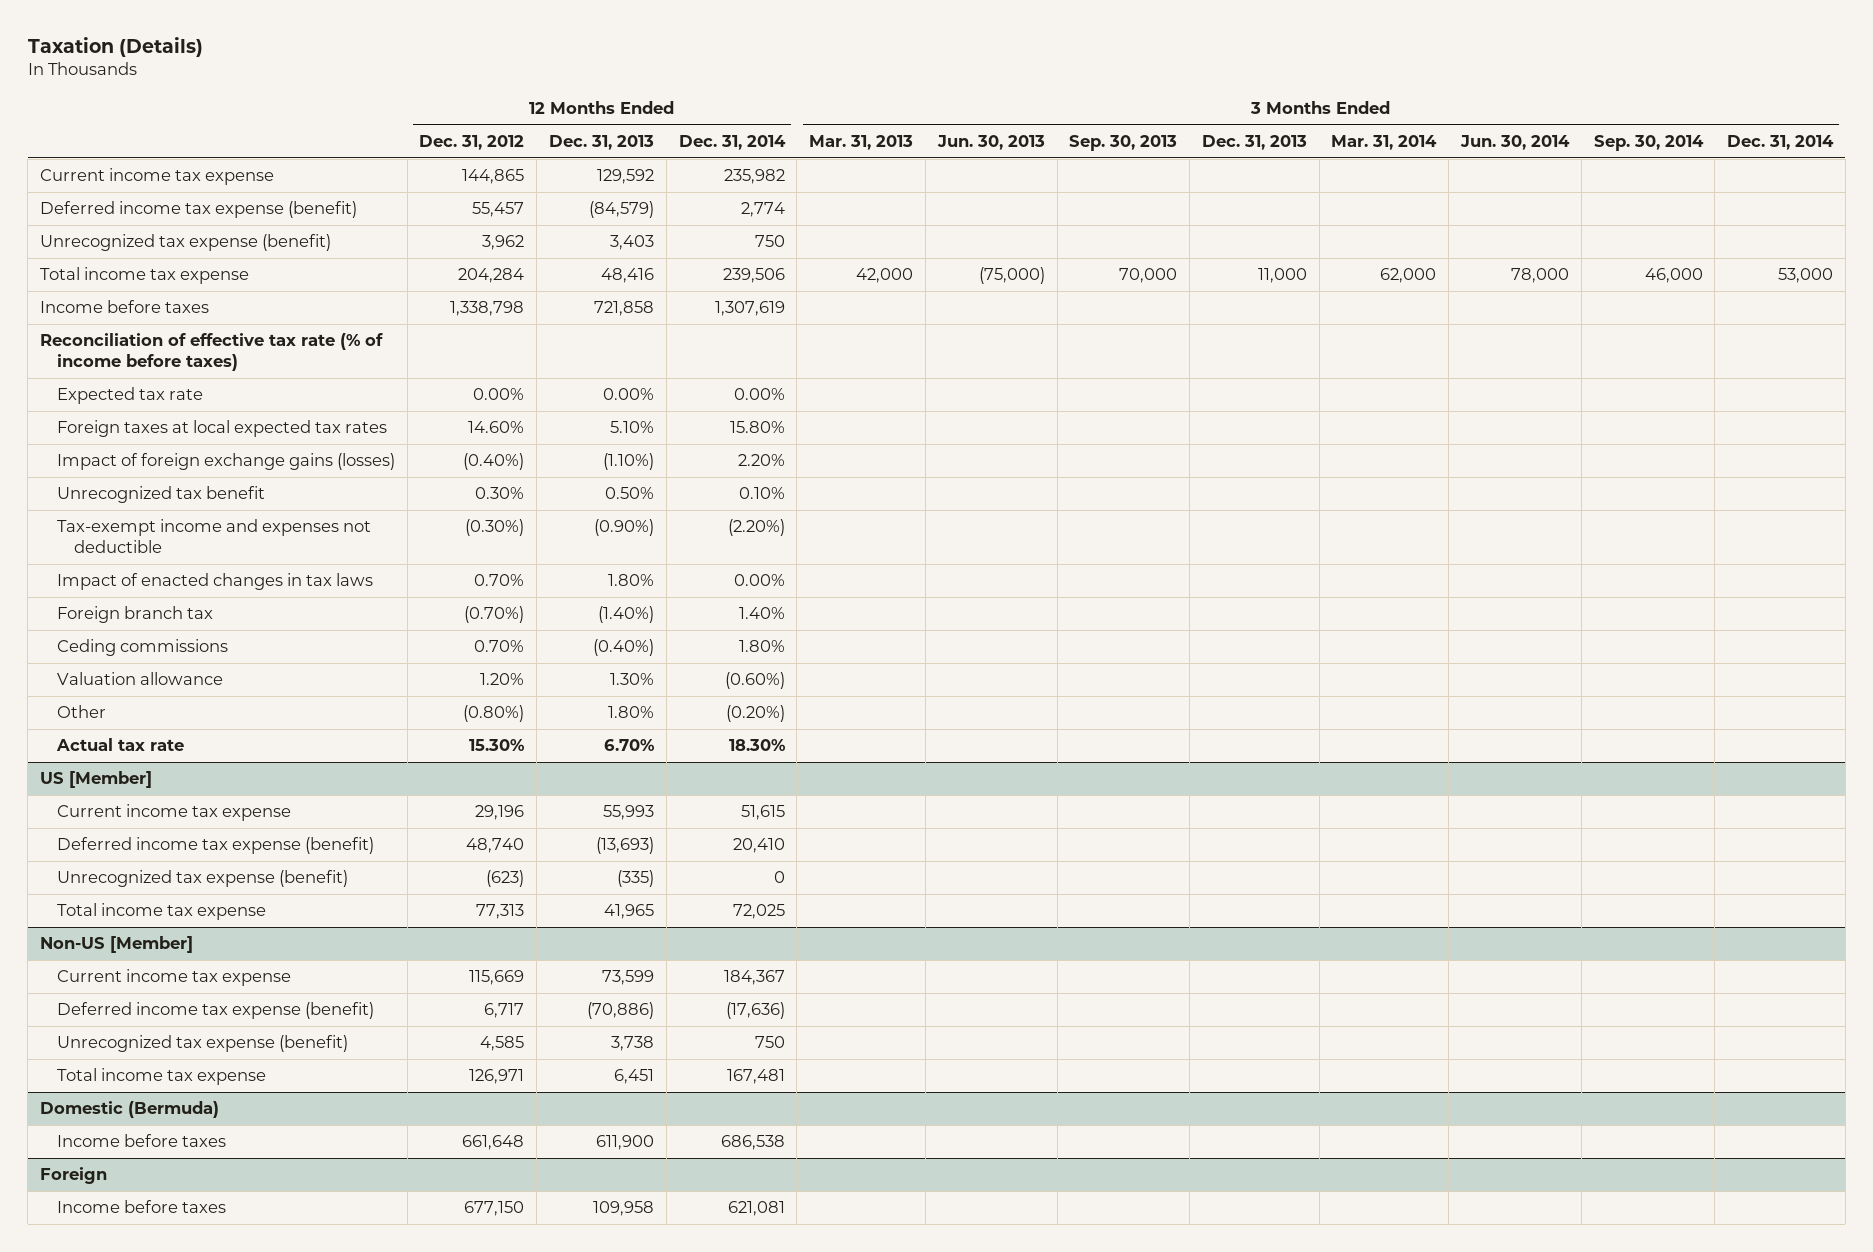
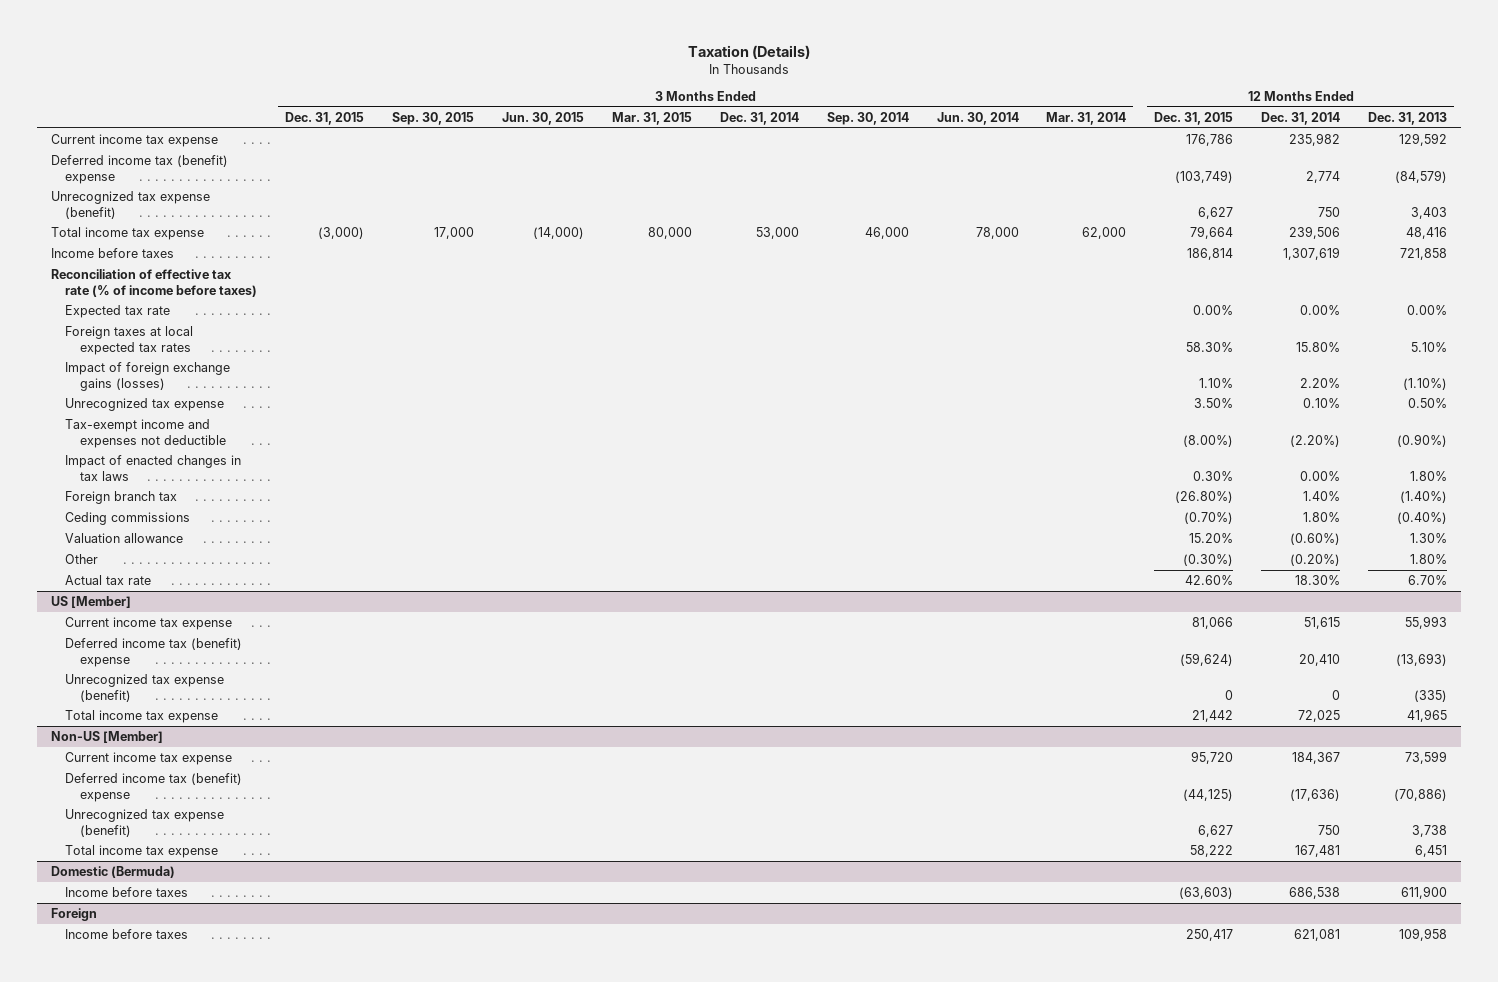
- | 12 Months Ended Dec. 31, 2012 | 12 Months Ended Dec. 31, 2013 | 12 Months Ended Dec. 31, 2014 | 3 Months Ended Mar. 31, 2013 | 3 Months Ended Jun. 30, 2013 | 3 Months Ended Sep. 30, 2013 | 3 Months Ended Dec. 31, 2013 | 3 Months Ended Mar. 31, 2014 | 3 Months Ended Jun. 30, 2014 | 3 Months Ended Sep. 30, 2014 | 3 Months Ended Dec. 31, 2014
+ | 3 Months Ended Dec. 31, 2015 | 3 Months Ended Sep. 30, 2015 | 3 Months Ended Jun. 30, 2015 | 3 Months Ended Mar. 31, 2015 | 3 Months Ended Dec. 31, 2014 | 3 Months Ended Sep. 30, 2014 | 3 Months Ended Jun. 30, 2014 | 3 Months Ended Mar. 31, 2014 | 12 Months Ended Dec. 31, 2015 | 12 Months Ended Dec. 31, 2014 | 12 Months Ended Dec. 31, 2013
- Deferred income tax expense (benefit) | 55,457 | (84,579) | 2,774 | | | | | | | |
+ Deferred income tax (benefit) expense | | | | | | | | | (103,749) | 2,774 | (84,579)
- Unrecognized tax benefit | 0.30% | 0.50% | 0.10% | | | | | | | |
+ Unrecognized tax expense | | | | | | | | | 3.50% | 0.10% | 0.50%
@ US [Member]
- Deferred income tax expense (benefit) | 48,740 | (13,693) | 20,410 | | | | | | | |
+ Deferred income tax (benefit) expense | | | | | | | | | (59,624) | 20,410 | (13,693)
@ Non-US [Member]
- Deferred income tax expense (benefit) | 6,717 | (70,886) | (17,636) | | | | | | | |
+ Deferred income tax (benefit) expense | | | | | | | | | (44,125) | (17,636) | (70,886)

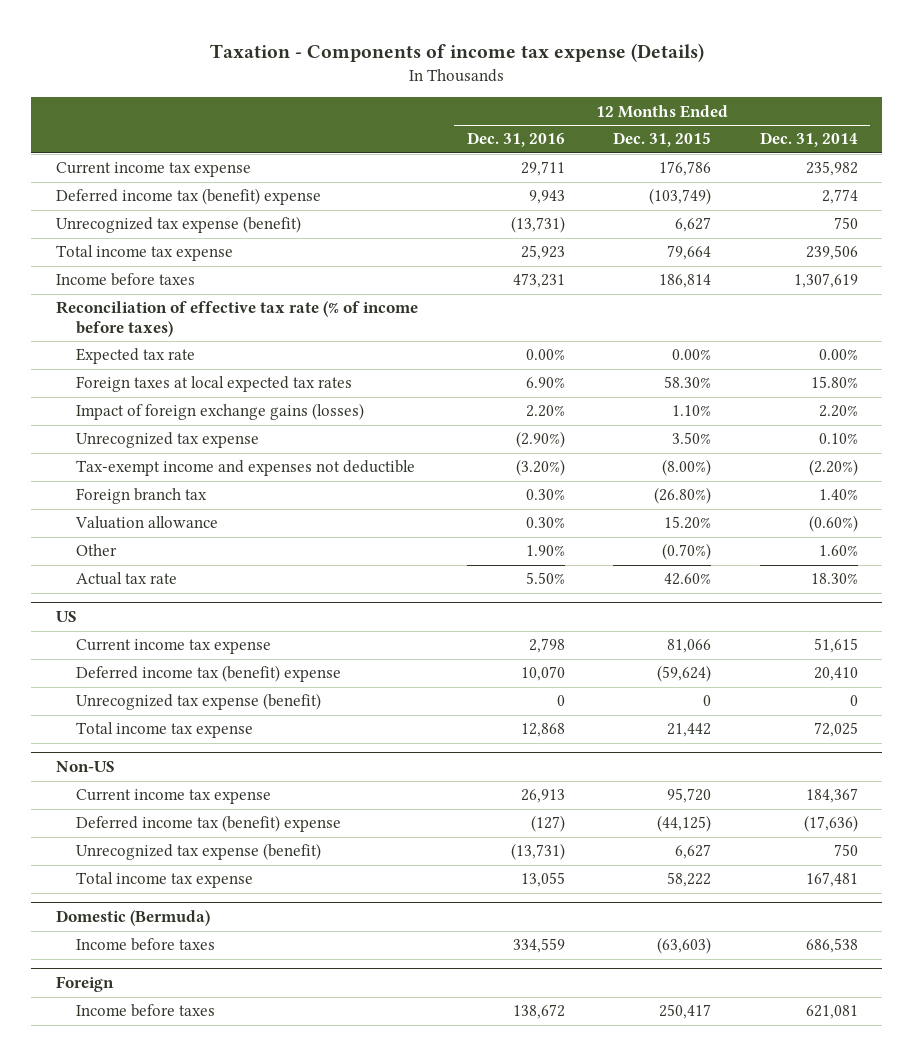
- Taxation (Details)
+ Taxation - Components of income tax expense (Details)
- | 3 Months Ended Dec. 31, 2015 | 3 Months Ended Sep. 30, 2015 | 3 Months Ended Jun. 30, 2015 | 3 Months Ended Mar. 31, 2015 | 3 Months Ended Dec. 31, 2014 | 3 Months Ended Sep. 30, 2014 | 3 Months Ended Jun. 30, 2014 | 3 Months Ended Mar. 31, 2014 | 12 Months Ended Dec. 31, 2015 | 12 Months Ended Dec. 31, 2014 | 12 Months Ended Dec. 31, 2013
+ | 12 Months Ended Dec. 31, 2016 | 12 Months Ended Dec. 31, 2015 | 12 Months Ended Dec. 31, 2014
- Impact of enacted changes in tax laws | | | | | | | | | 0.30% | 0.00% | 1.80%
- Ceding commissions | | | | | | | | | (0.70%) | 1.80% | (0.40%)
- Other | | | | | | | | | (0.30%) | (0.20%) | 1.80%
+ Other | 1.90% | (0.70%) | 1.60%
- US [Member]
+ US
- Non-US [Member]
+ Non-US

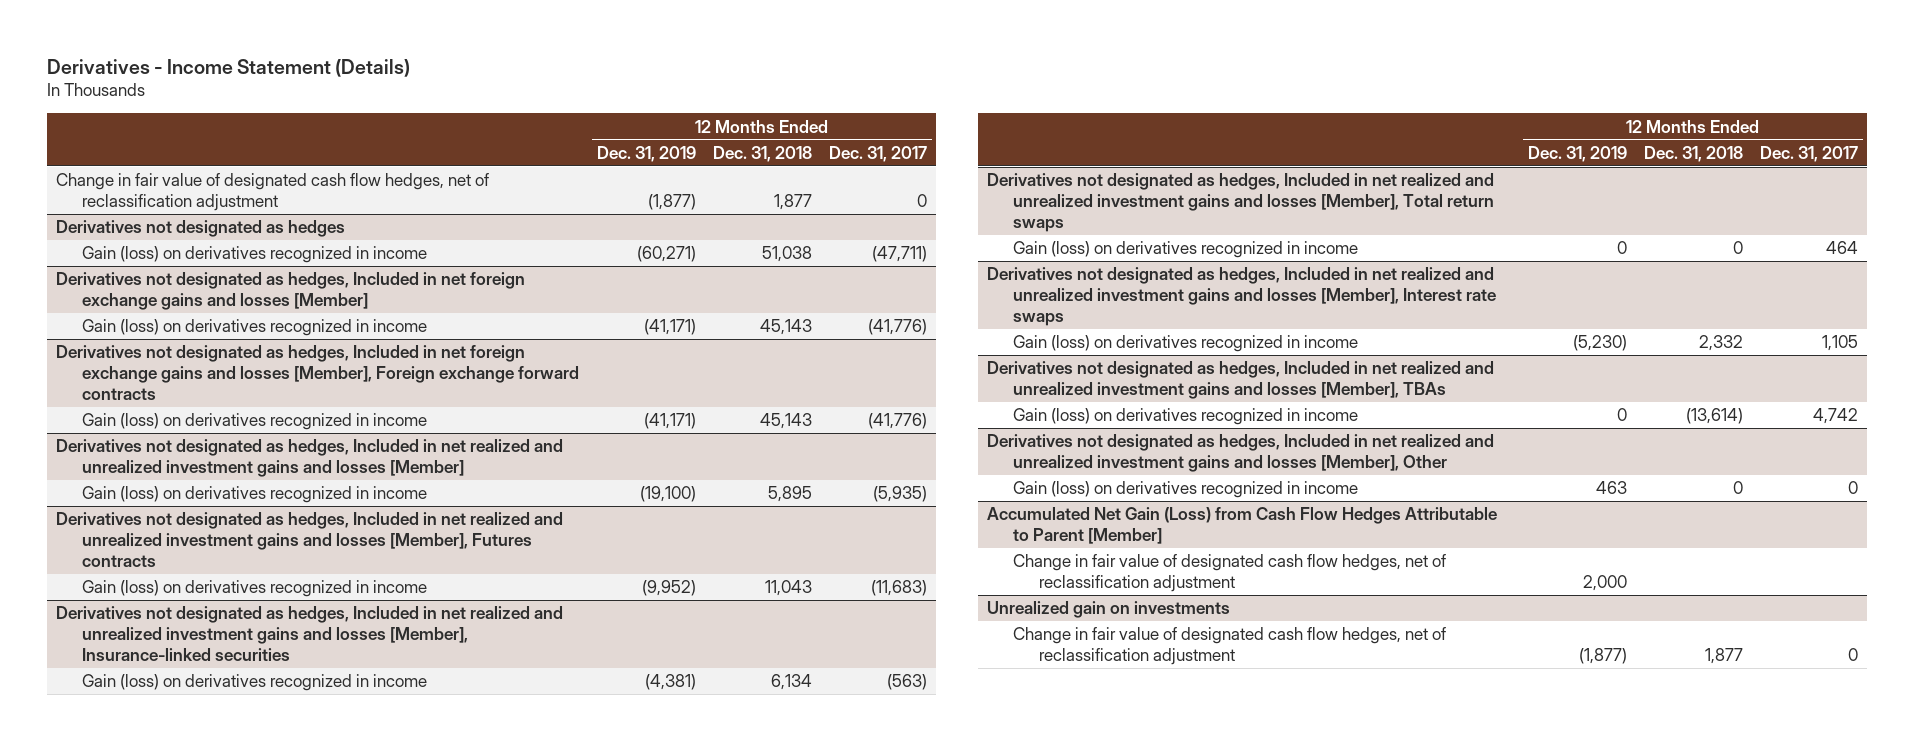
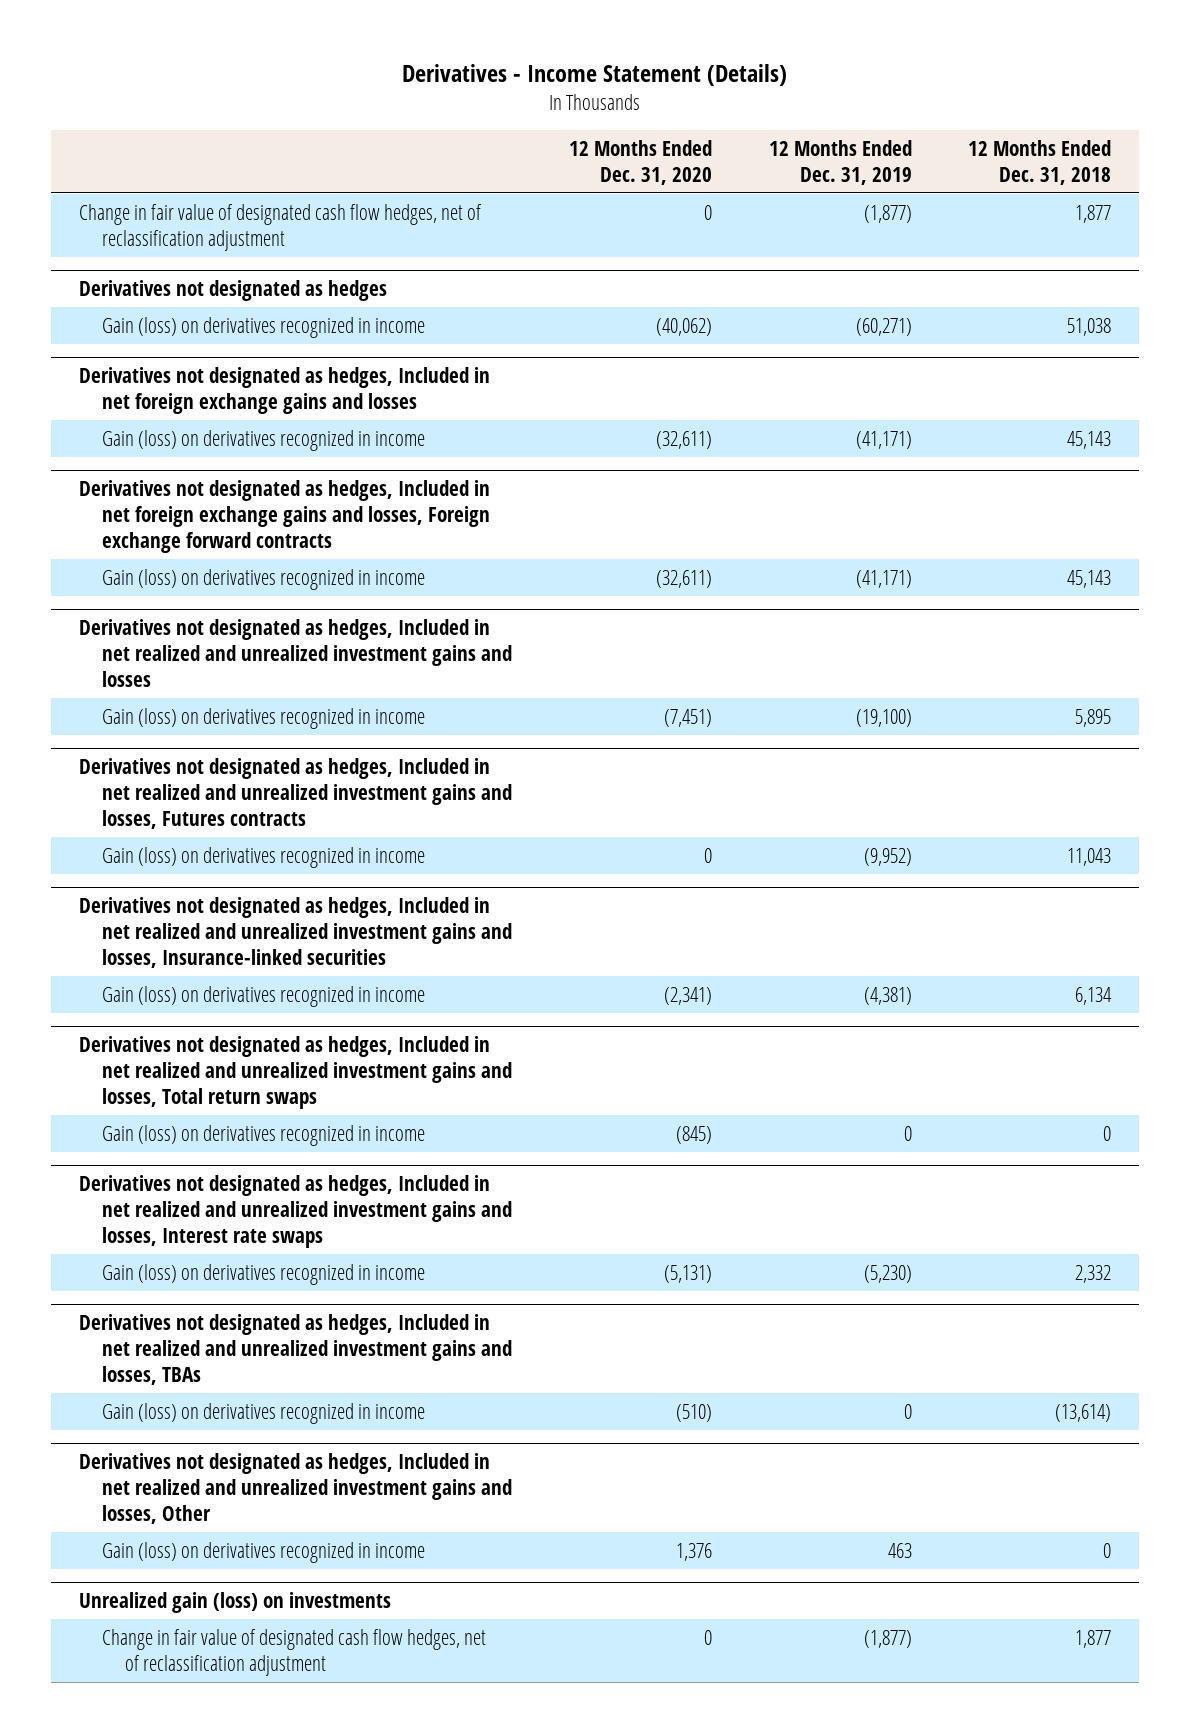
- | 12 Months Ended Dec. 31, 2019 | 12 Months Ended Dec. 31, 2018 | 12 Months Ended Dec. 31, 2017
+ | 12 Months Ended Dec. 31, 2020 | 12 Months Ended Dec. 31, 2019 | 12 Months Ended Dec. 31, 2018
- Derivatives not designated as hedges, Included in net foreign exchange gains and losses [Member]
+ Derivatives not designated as hedges, Included in net foreign exchange gains and losses
- Derivatives not designated as hedges, Included in net foreign exchange gains and losses [Member], Foreign exchange forward contracts
+ Derivatives not designated as hedges, Included in net foreign exchange gains and losses, Foreign exchange forward contracts
- Derivatives not designated as hedges, Included in net realized and unrealized investment gains and losses [Member]
+ Derivatives not designated as hedges, Included in net realized and unrealized investment gains and losses
- Derivatives not designated as hedges, Included in net realized and unrealized investment gains and losses [Member], Futures contracts
+ Derivatives not designated as hedges, Included in net realized and unrealized investment gains and losses, Futures contracts
- Derivatives not designated as hedges, Included in net realized and unrealized investment gains and losses [Member], Insurance-linked securities
+ Derivatives not designated as hedges, Included in net realized and unrealized investment gains and losses, Insurance-linked securities
- Derivatives not designated as hedges, Included in net realized and unrealized investment gains and losses [Member], Total return swaps
+ Derivatives not designated as hedges, Included in net realized and unrealized investment gains and losses, Total return swaps
- Derivatives not designated as hedges, Included in net realized and unrealized investment gains and losses [Member], Interest rate swaps
+ Derivatives not designated as hedges, Included in net realized and unrealized investment gains and losses, Interest rate swaps
- Derivatives not designated as hedges, Included in net realized and unrealized investment gains and losses [Member], TBAs
+ Derivatives not designated as hedges, Included in net realized and unrealized investment gains and losses, TBAs
- Derivatives not designated as hedges, Included in net realized and unrealized investment gains and losses [Member], Other
+ Derivatives not designated as hedges, Included in net realized and unrealized investment gains and losses, Other
- Accumulated Net Gain (Loss) from Cash Flow Hedges Attributable to Parent [Member]
- Change in fair value of designated cash flow hedges, net of reclassification adjustment | 2,000 | |
- Unrealized gain on investments
+ Unrealized gain (loss) on investments

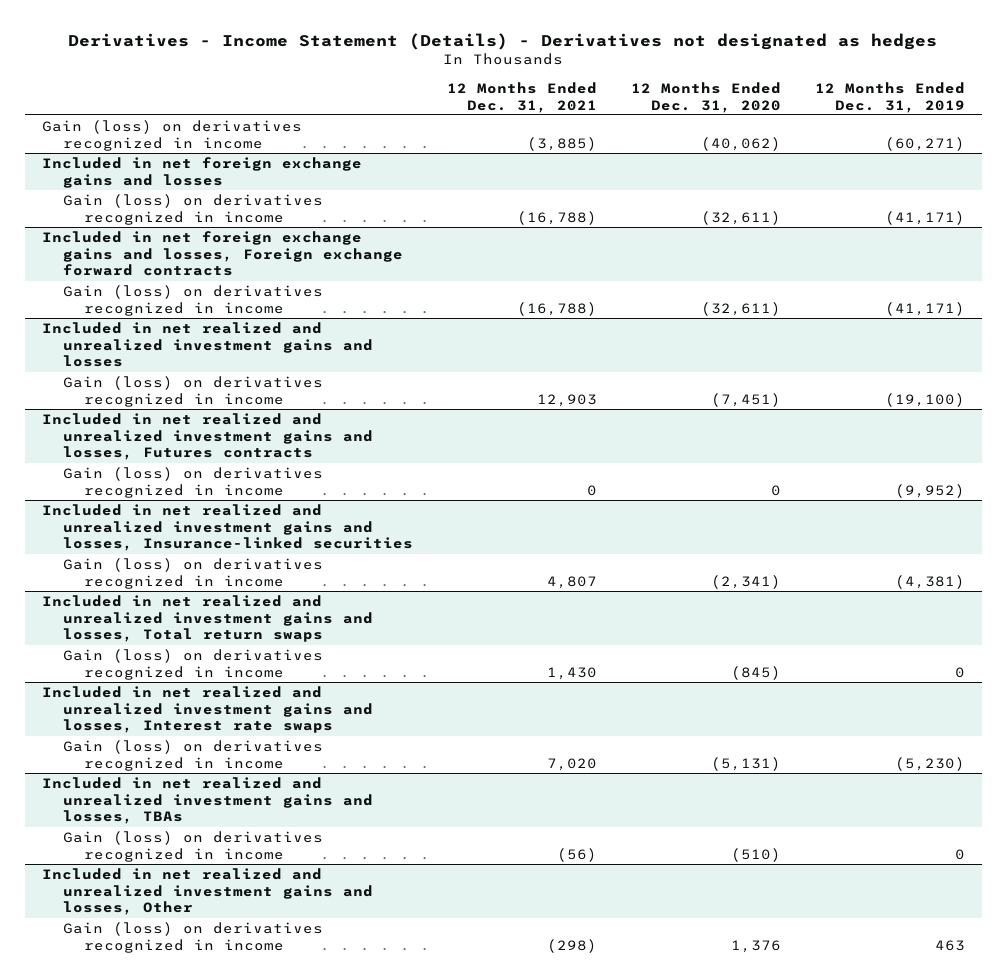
- Derivatives - Income Statement (Details)
+ Derivatives - Income Statement (Details) - Derivatives not designated as hedges
- | 12 Months Ended Dec. 31, 2020 | 12 Months Ended Dec. 31, 2019 | 12 Months Ended Dec. 31, 2018
+ | 12 Months Ended Dec. 31, 2021 | 12 Months Ended Dec. 31, 2020 | 12 Months Ended Dec. 31, 2019
- Change in fair value of designated cash flow hedges, net of reclassification adjustment | 0 | (1,877) | 1,877
- Derivatives not designated as hedges
- Derivatives not designated as hedges, Included in net foreign exchange gains and losses
+ Included in net foreign exchange gains and losses
- Derivatives not designated as hedges, Included in net foreign exchange gains and losses, Foreign exchange forward contracts
+ Included in net foreign exchange gains and losses, Foreign exchange forward contracts
- Derivatives not designated as hedges, Included in net realized and unrealized investment gains and losses
+ Included in net realized and unrealized investment gains and losses
- Derivatives not designated as hedges, Included in net realized and unrealized investment gains and losses, Futures contracts
+ Included in net realized and unrealized investment gains and losses, Futures contracts
- Derivatives not designated as hedges, Included in net realized and unrealized investment gains and losses, Insurance-linked securities
+ Included in net realized and unrealized investment gains and losses, Insurance-linked securities
- Derivatives not designated as hedges, Included in net realized and unrealized investment gains and losses, Total return swaps
+ Included in net realized and unrealized investment gains and losses, Total return swaps
- Derivatives not designated as hedges, Included in net realized and unrealized investment gains and losses, Interest rate swaps
+ Included in net realized and unrealized investment gains and losses, Interest rate swaps
- Derivatives not designated as hedges, Included in net realized and unrealized investment gains and losses, TBAs
+ Included in net realized and unrealized investment gains and losses, TBAs
- Derivatives not designated as hedges, Included in net realized and unrealized investment gains and losses, Other
+ Included in net realized and unrealized investment gains and losses, Other
- Unrealized gain (loss) on investments
- Change in fair value of designated cash flow hedges, net of reclassification adjustment | 0 | (1,877) | 1,877

